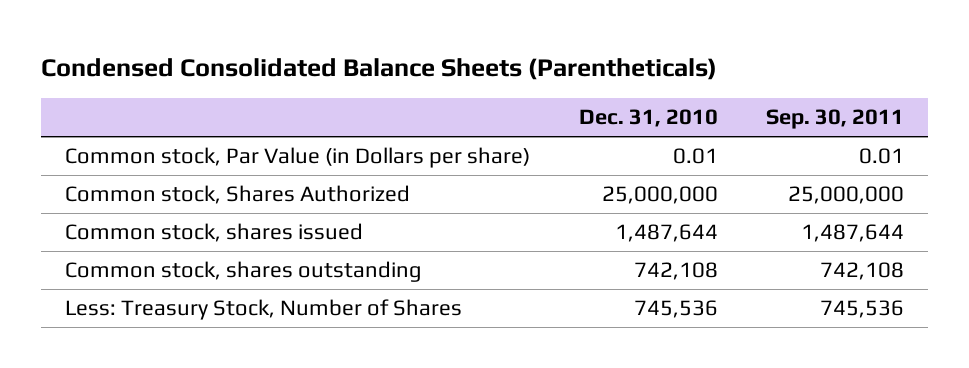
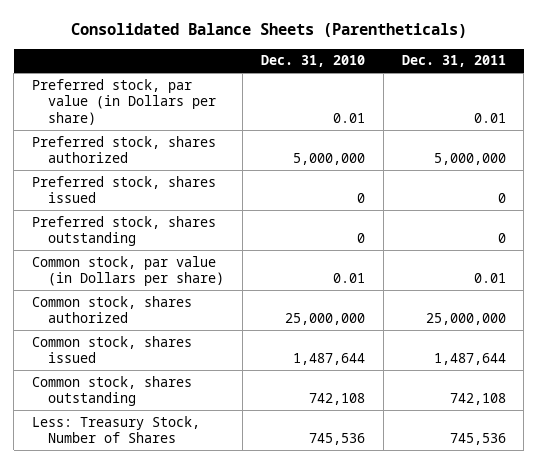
- Condensed Consolidated Balance Sheets (Parentheticals)
+ Consolidated Balance Sheets (Parentheticals)
- | Dec. 31, 2010 | Sep. 30, 2011
+ | Dec. 31, 2010 | Dec. 31, 2011
- Common stock, Par Value (in Dollars per share) | 0.01 | 0.01
- Common stock, Shares Authorized | 25,000,000 | 25,000,000
+ Preferred stock, par value (in Dollars per share) | 0.01 | 0.01
+ Preferred stock, shares authorized | 5,000,000 | 5,000,000
+ Preferred stock, shares issued | 0 | 0
+ Preferred stock, shares outstanding | 0 | 0
+ Common stock, par value (in Dollars per share) | 0.01 | 0.01
+ Common stock, shares authorized | 25,000,000 | 25,000,000

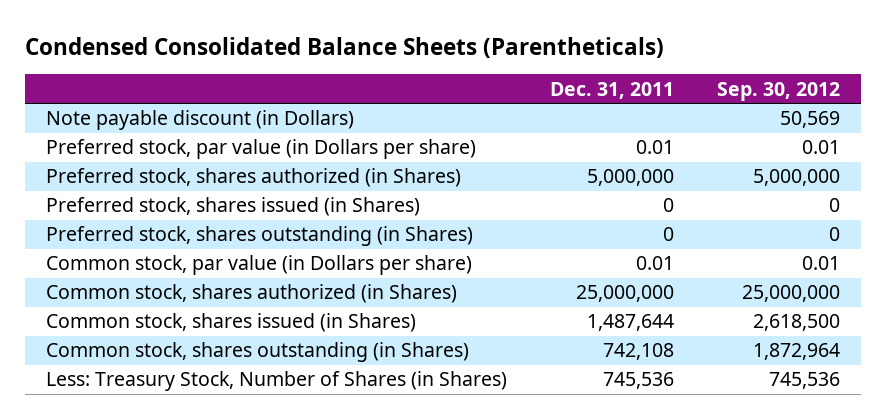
- Consolidated Balance Sheets (Parentheticals)
+ Condensed Consolidated Balance Sheets (Parentheticals)
- | Dec. 31, 2010 | Dec. 31, 2011
+ | Dec. 31, 2011 | Sep. 30, 2012
+ Note payable discount (in Dollars) | | 50,569
- Preferred stock, shares authorized | 5,000,000 | 5,000,000
- Preferred stock, shares issued | 0 | 0
- Preferred stock, shares outstanding | 0 | 0
+ Preferred stock, shares authorized (in Shares) | 5,000,000 | 5,000,000
+ Preferred stock, shares issued (in Shares) | 0 | 0
+ Preferred stock, shares outstanding (in Shares) | 0 | 0
- Common stock, shares authorized | 25,000,000 | 25,000,000
- Common stock, shares issued | 1,487,644 | 1,487,644
- Common stock, shares outstanding | 742,108 | 742,108
- Less: Treasury Stock, Number of Shares | 745,536 | 745,536
+ Common stock, shares authorized (in Shares) | 25,000,000 | 25,000,000
+ Common stock, shares issued (in Shares) | 1,487,644 | 2,618,500
+ Common stock, shares outstanding (in Shares) | 742,108 | 1,872,964
+ Less: Treasury Stock, Number of Shares (in Shares) | 745,536 | 745,536

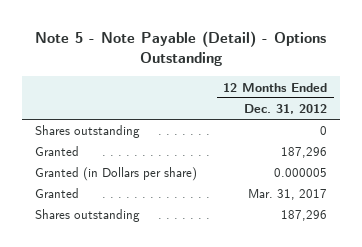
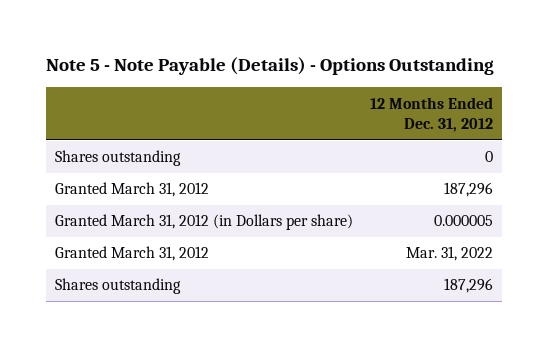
- Note 5 - Note Payable (Detail) - Options Outstanding
+ Note 5 - Note Payable (Details) - Options Outstanding
- Granted | 187,296
- Granted (in Dollars per share) | 0.000005
- Granted | Mar. 31, 2017
+ Granted March 31, 2012 | 187,296
+ Granted March 31, 2012 (in Dollars per share) | 0.000005
+ Granted March 31, 2012 | Mar. 31, 2022

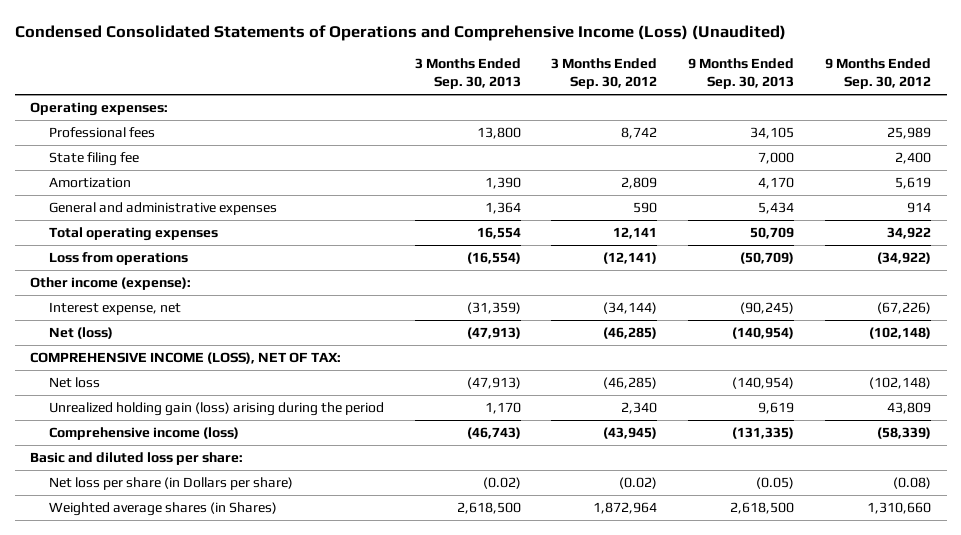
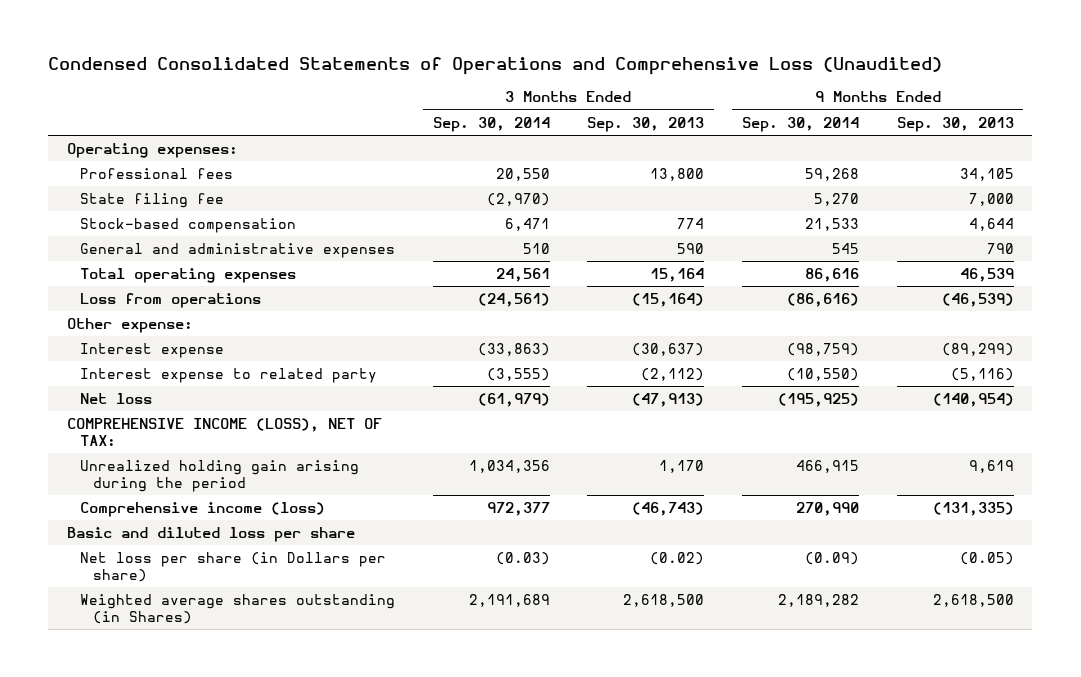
- Condensed Consolidated Statements of Operations and Comprehensive Income (Loss) (Unaudited)
+ Condensed Consolidated Statements of Operations and Comprehensive Loss (Unaudited)
- | 3 Months Ended Sep. 30, 2013 | 3 Months Ended Sep. 30, 2012 | 9 Months Ended Sep. 30, 2013 | 9 Months Ended Sep. 30, 2012
+ | 3 Months Ended Sep. 30, 2014 | 3 Months Ended Sep. 30, 2013 | 9 Months Ended Sep. 30, 2014 | 9 Months Ended Sep. 30, 2013
- Amortization | 1,390 | 2,809 | 4,170 | 5,619
- General and administrative expenses | 1,364 | 590 | 5,434 | 914
- Total operating expenses | 16,554 | 12,141 | 50,709 | 34,922
- Loss from operations | (16,554) | (12,141) | (50,709) | (34,922)
- Other income (expense):
- Interest expense, net | (31,359) | (34,144) | (90,245) | (67,226)
- Net (loss) | (47,913) | (46,285) | (140,954) | (102,148)
+ Stock-based compensation | 6,471 | 774 | 21,533 | 4,644
+ General and administrative expenses | 510 | 590 | 545 | 790
+ Total operating expenses | 24,561 | 15,164 | 86,616 | 46,539
+ Loss from operations | (24,561) | (15,164) | (86,616) | (46,539)
+ Other expense:
+ Interest expense | (33,863) | (30,637) | (98,759) | (89,299)
+ Interest expense to related party | (3,555) | (2,112) | (10,550) | (5,116)
- Unrealized holding gain (loss) arising during the period | 1,170 | 2,340 | 9,619 | 43,809
moved down: COMPREHENSIVE INCOME (LOSS), NET OF TAX:
+ Unrealized holding gain arising during the period | 1,034,356 | 1,170 | 466,915 | 9,619
- Basic and diluted loss per share:
+ Basic and diluted loss per share
- Weighted average shares (in Shares) | 2,618,500 | 1,872,964 | 2,618,500 | 1,310,660
+ Weighted average shares outstanding (in Shares) | 2,191,689 | 2,618,500 | 2,189,282 | 2,618,500

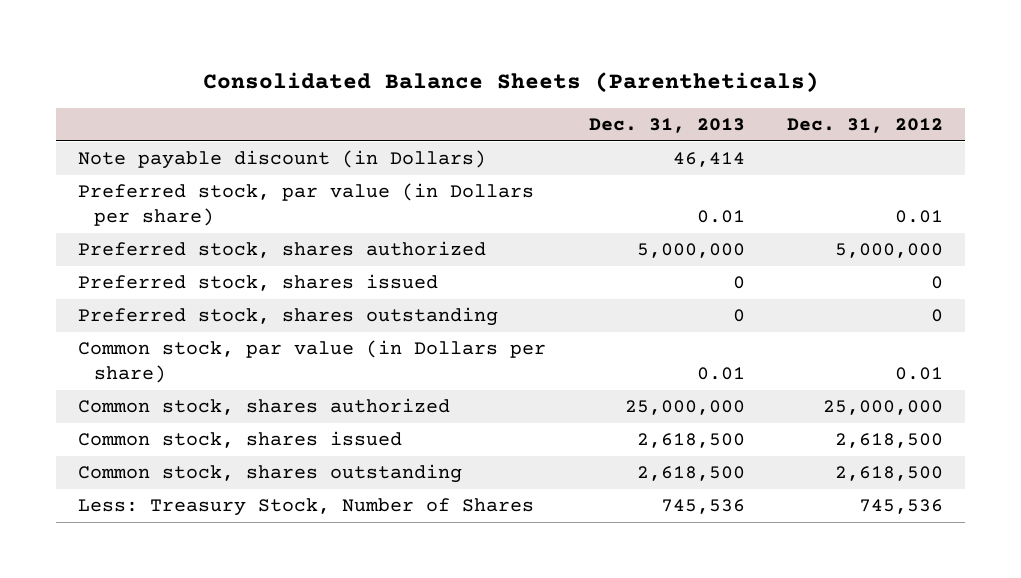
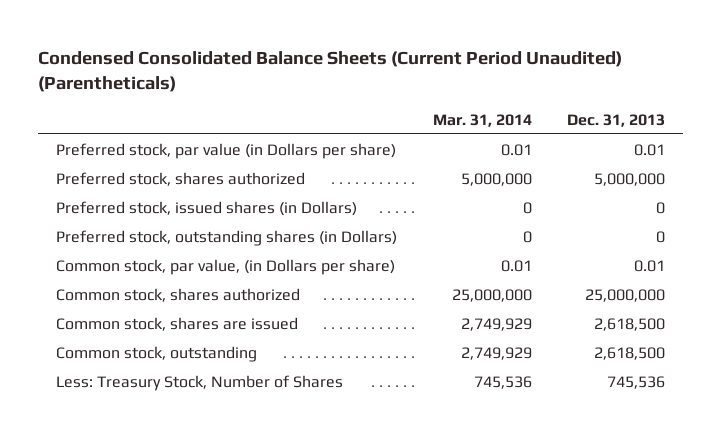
- Consolidated Balance Sheets (Parentheticals)
+ Condensed Consolidated Balance Sheets (Current Period Unaudited) (Parentheticals)
- | Dec. 31, 2013 | Dec. 31, 2012
+ | Mar. 31, 2014 | Dec. 31, 2013
- Note payable discount (in Dollars) | 46,414 |
- Preferred stock, shares issued | 0 | 0
- Preferred stock, shares outstanding | 0 | 0
- Common stock, par value (in Dollars per share) | 0.01 | 0.01
+ Preferred stock, issued shares (in Dollars) | 0 | 0
+ Preferred stock, outstanding shares (in Dollars) | 0 | 0
+ Common stock, par value, (in Dollars per share) | 0.01 | 0.01
- Common stock, shares issued | 2,618,500 | 2,618,500
- Common stock, shares outstanding | 2,618,500 | 2,618,500
+ Common stock, shares are issued | 2,749,929 | 2,618,500
+ Common stock, outstanding | 2,749,929 | 2,618,500

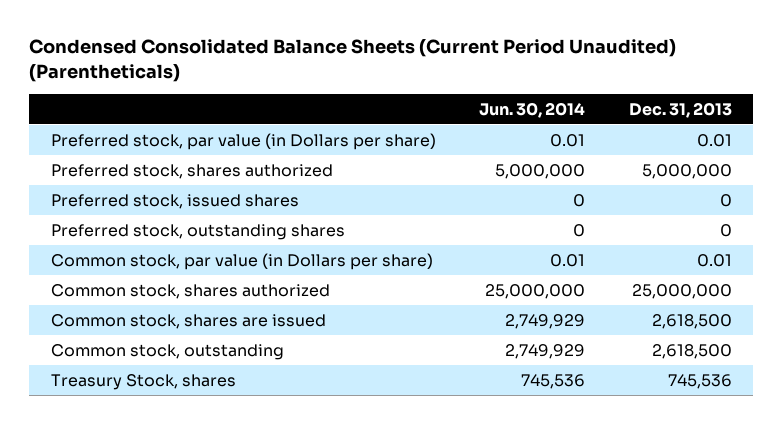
- | Mar. 31, 2014 | Dec. 31, 2013
+ | Jun. 30, 2014 | Dec. 31, 2013
- Preferred stock, issued shares (in Dollars) | 0 | 0
- Preferred stock, outstanding shares (in Dollars) | 0 | 0
- Common stock, par value, (in Dollars per share) | 0.01 | 0.01
+ Preferred stock, issued shares | 0 | 0
+ Preferred stock, outstanding shares | 0 | 0
+ Common stock, par value (in Dollars per share) | 0.01 | 0.01
- Less: Treasury Stock, Number of Shares | 745,536 | 745,536
+ Treasury Stock, shares | 745,536 | 745,536

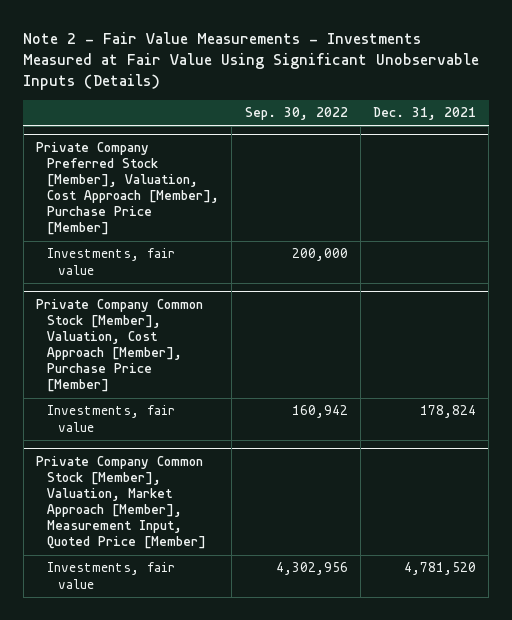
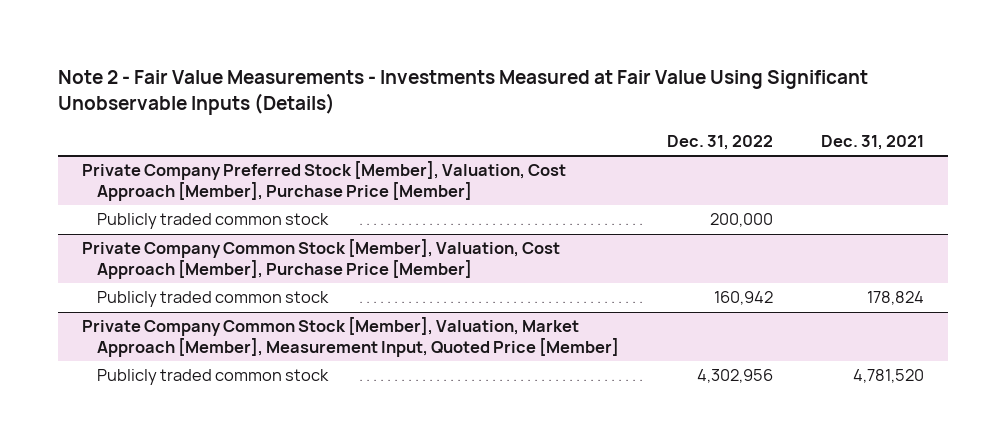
- | Sep. 30, 2022 | Dec. 31, 2021
+ | Dec. 31, 2022 | Dec. 31, 2021
@ Private Company Preferred Stock [Member], Valuation, Cost Approach [Member], Purchase Price [Member]
- Investments, fair value | 200,000 |
+ Publicly traded common stock | 200,000 |
@ Private Company Common Stock [Member], Valuation, Cost Approach [Member], Purchase Price [Member]
- Investments, fair value | 160,942 | 178,824
+ Publicly traded common stock | 160,942 | 178,824
@ Private Company Common Stock [Member], Valuation, Market Approach [Member], Measurement Input, Quoted Price [Member]
- Investments, fair value | 4,302,956 | 4,781,520
+ Publicly traded common stock | 4,302,956 | 4,781,520

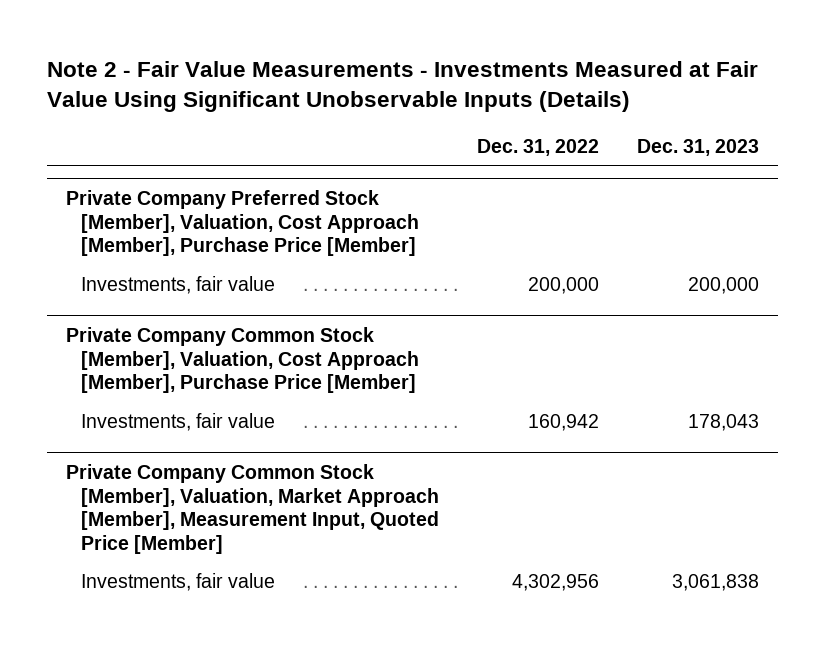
- | Dec. 31, 2022 | Dec. 31, 2021
+ | Dec. 31, 2022 | Dec. 31, 2023
@ Private Company Preferred Stock [Member], Valuation, Cost Approach [Member], Purchase Price [Member]
- Publicly traded common stock | 200,000 |
+ Investments, fair value | 200,000 | 200,000
@ Private Company Common Stock [Member], Valuation, Cost Approach [Member], Purchase Price [Member]
- Publicly traded common stock | 160,942 | 178,824
+ Investments, fair value | 160,942 | 178,043
@ Private Company Common Stock [Member], Valuation, Market Approach [Member], Measurement Input, Quoted Price [Member]
- Publicly traded common stock | 4,302,956 | 4,781,520
+ Investments, fair value | 4,302,956 | 3,061,838

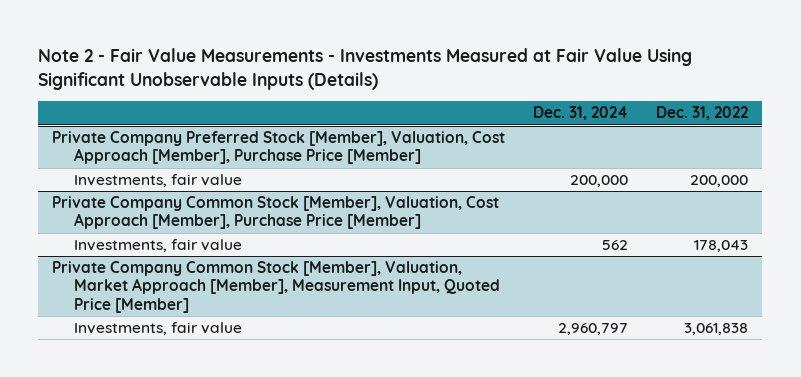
- | Dec. 31, 2022 | Dec. 31, 2023
+ | Dec. 31, 2024 | Dec. 31, 2022
@ Private Company Common Stock [Member], Valuation, Cost Approach [Member], Purchase Price [Member]
- Investments, fair value | 160,942 | 178,043
+ Investments, fair value | 562 | 178,043
@ Private Company Common Stock [Member], Valuation, Market Approach [Member], Measurement Input, Quoted Price [Member]
- Investments, fair value | 4,302,956 | 3,061,838
+ Investments, fair value | 2,960,797 | 3,061,838

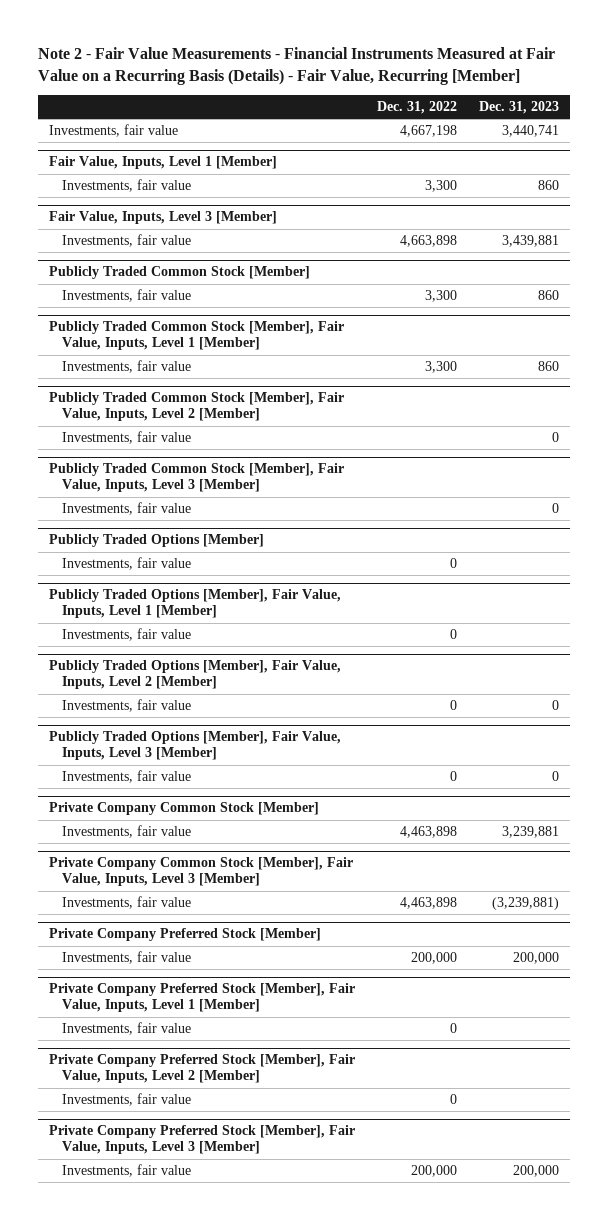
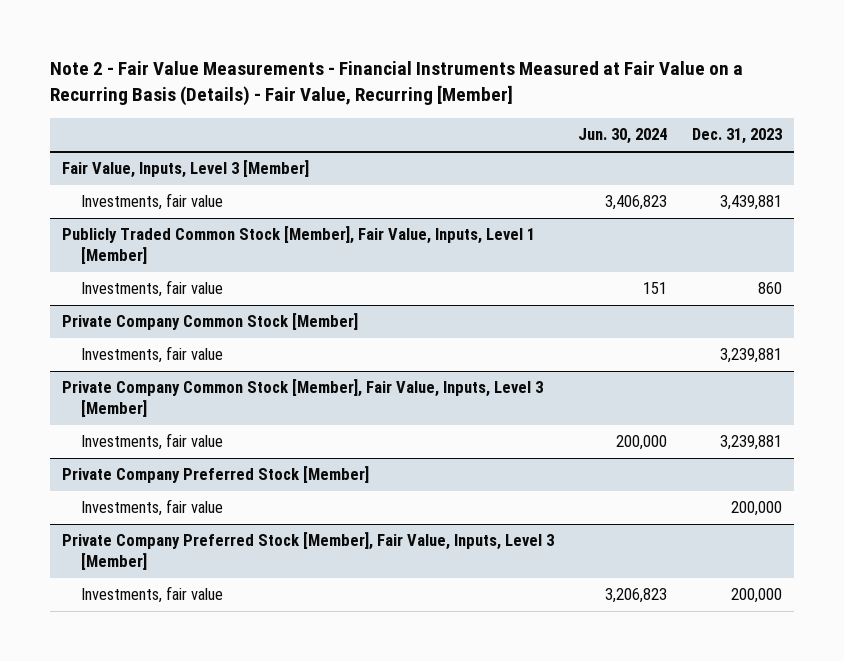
- | Dec. 31, 2022 | Dec. 31, 2023
+ | Jun. 30, 2024 | Dec. 31, 2023
- Investments, fair value | 4,667,198 | 3,440,741
- Fair Value, Inputs, Level 1 [Member]
- Investments, fair value | 3,300 | 860
- Publicly Traded Common Stock [Member]
- Investments, fair value | 3,300 | 860
- Publicly Traded Common Stock [Member], Fair Value, Inputs, Level 2 [Member]
- Investments, fair value | | 0
- Publicly Traded Common Stock [Member], Fair Value, Inputs, Level 3 [Member]
- Investments, fair value | | 0
- Publicly Traded Options [Member]
- Investments, fair value | 0 |
- Publicly Traded Options [Member], Fair Value, Inputs, Level 1 [Member]
- Investments, fair value | 0 |
- Publicly Traded Options [Member], Fair Value, Inputs, Level 2 [Member]
- Investments, fair value | 0 | 0
- Publicly Traded Options [Member], Fair Value, Inputs, Level 3 [Member]
- Investments, fair value | 0 | 0
@ Private Company Common Stock [Member], Fair Value, Inputs, Level 3 [Member]
- Investments, fair value | 4,463,898 | (3,239,881)
+ Investments, fair value | 200,000 | 3,239,881
- Private Company Preferred Stock [Member], Fair Value, Inputs, Level 1 [Member]
- Investments, fair value | 0 |
- Private Company Preferred Stock [Member], Fair Value, Inputs, Level 2 [Member]
- Investments, fair value | 0 |

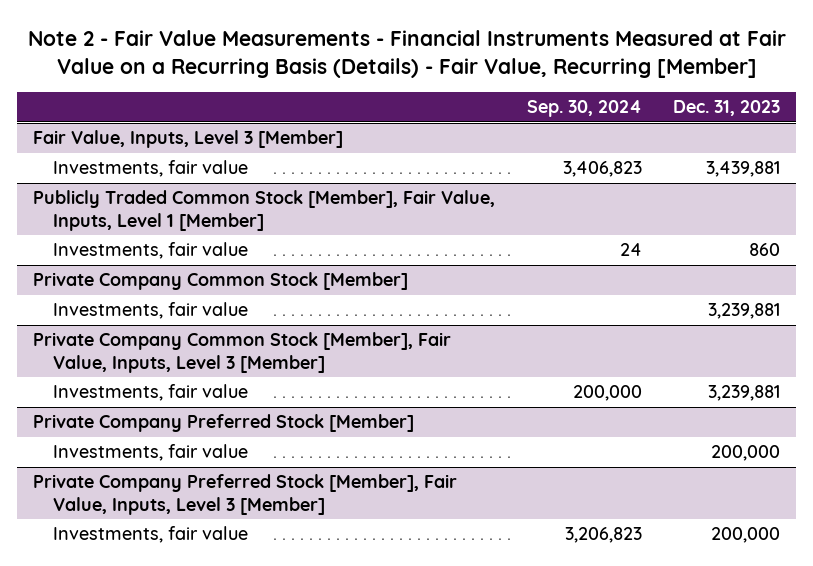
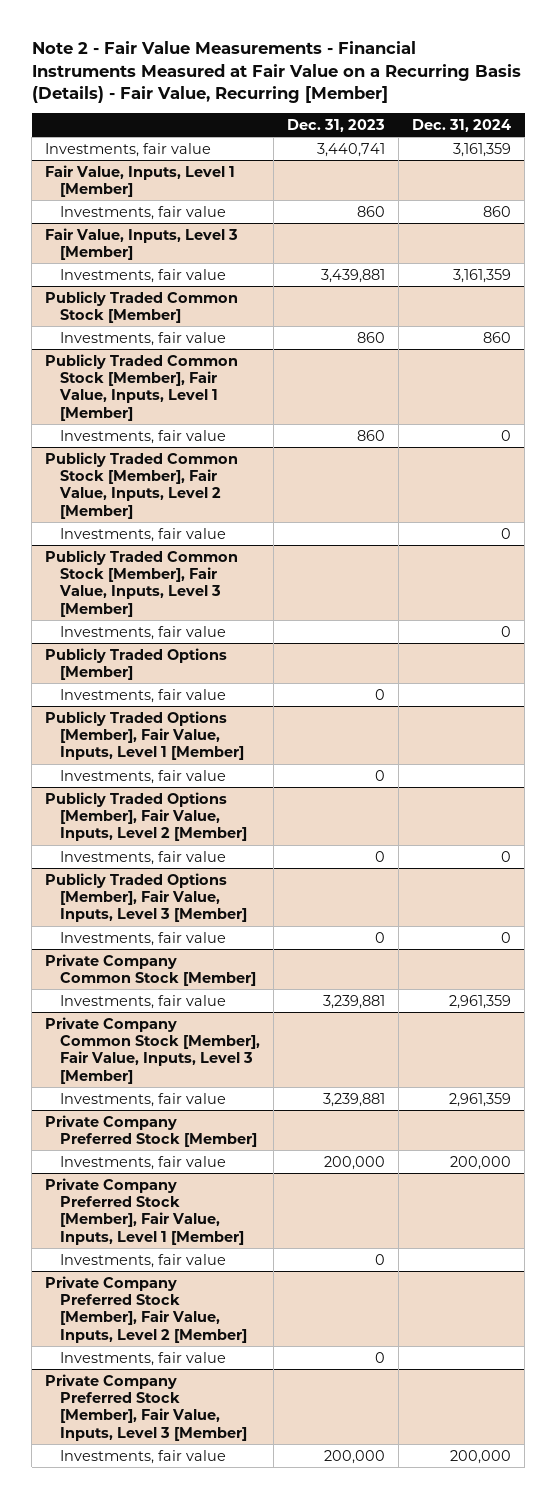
- | Sep. 30, 2024 | Dec. 31, 2023
+ | Dec. 31, 2023 | Dec. 31, 2024
+ Investments, fair value | 3,440,741 | 3,161,359
+ Fair Value, Inputs, Level 1 [Member]
+ Investments, fair value | 860 | 860
+ Publicly Traded Common Stock [Member]
+ Investments, fair value | 860 | 860
+ Publicly Traded Common Stock [Member], Fair Value, Inputs, Level 2 [Member]
+ Investments, fair value | | 0
+ Publicly Traded Common Stock [Member], Fair Value, Inputs, Level 3 [Member]
+ Investments, fair value | | 0
+ Publicly Traded Options [Member]
+ Investments, fair value | 0 |
+ Publicly Traded Options [Member], Fair Value, Inputs, Level 1 [Member]
+ Investments, fair value | 0 |
+ Publicly Traded Options [Member], Fair Value, Inputs, Level 2 [Member]
+ Investments, fair value | 0 | 0
+ Publicly Traded Options [Member], Fair Value, Inputs, Level 3 [Member]
+ Investments, fair value | 0 | 0
+ Private Company Preferred Stock [Member], Fair Value, Inputs, Level 1 [Member]
+ Investments, fair value | 0 |
+ Private Company Preferred Stock [Member], Fair Value, Inputs, Level 2 [Member]
+ Investments, fair value | 0 |

